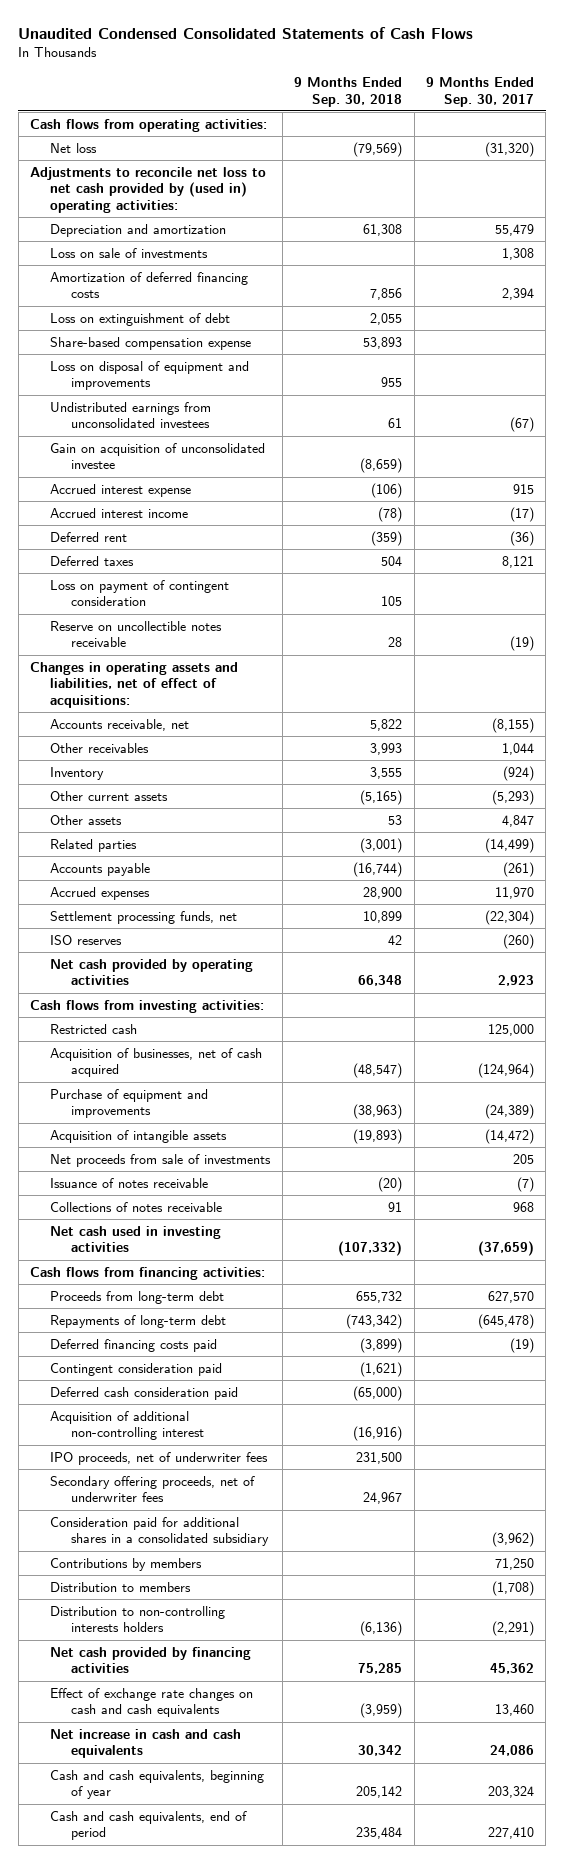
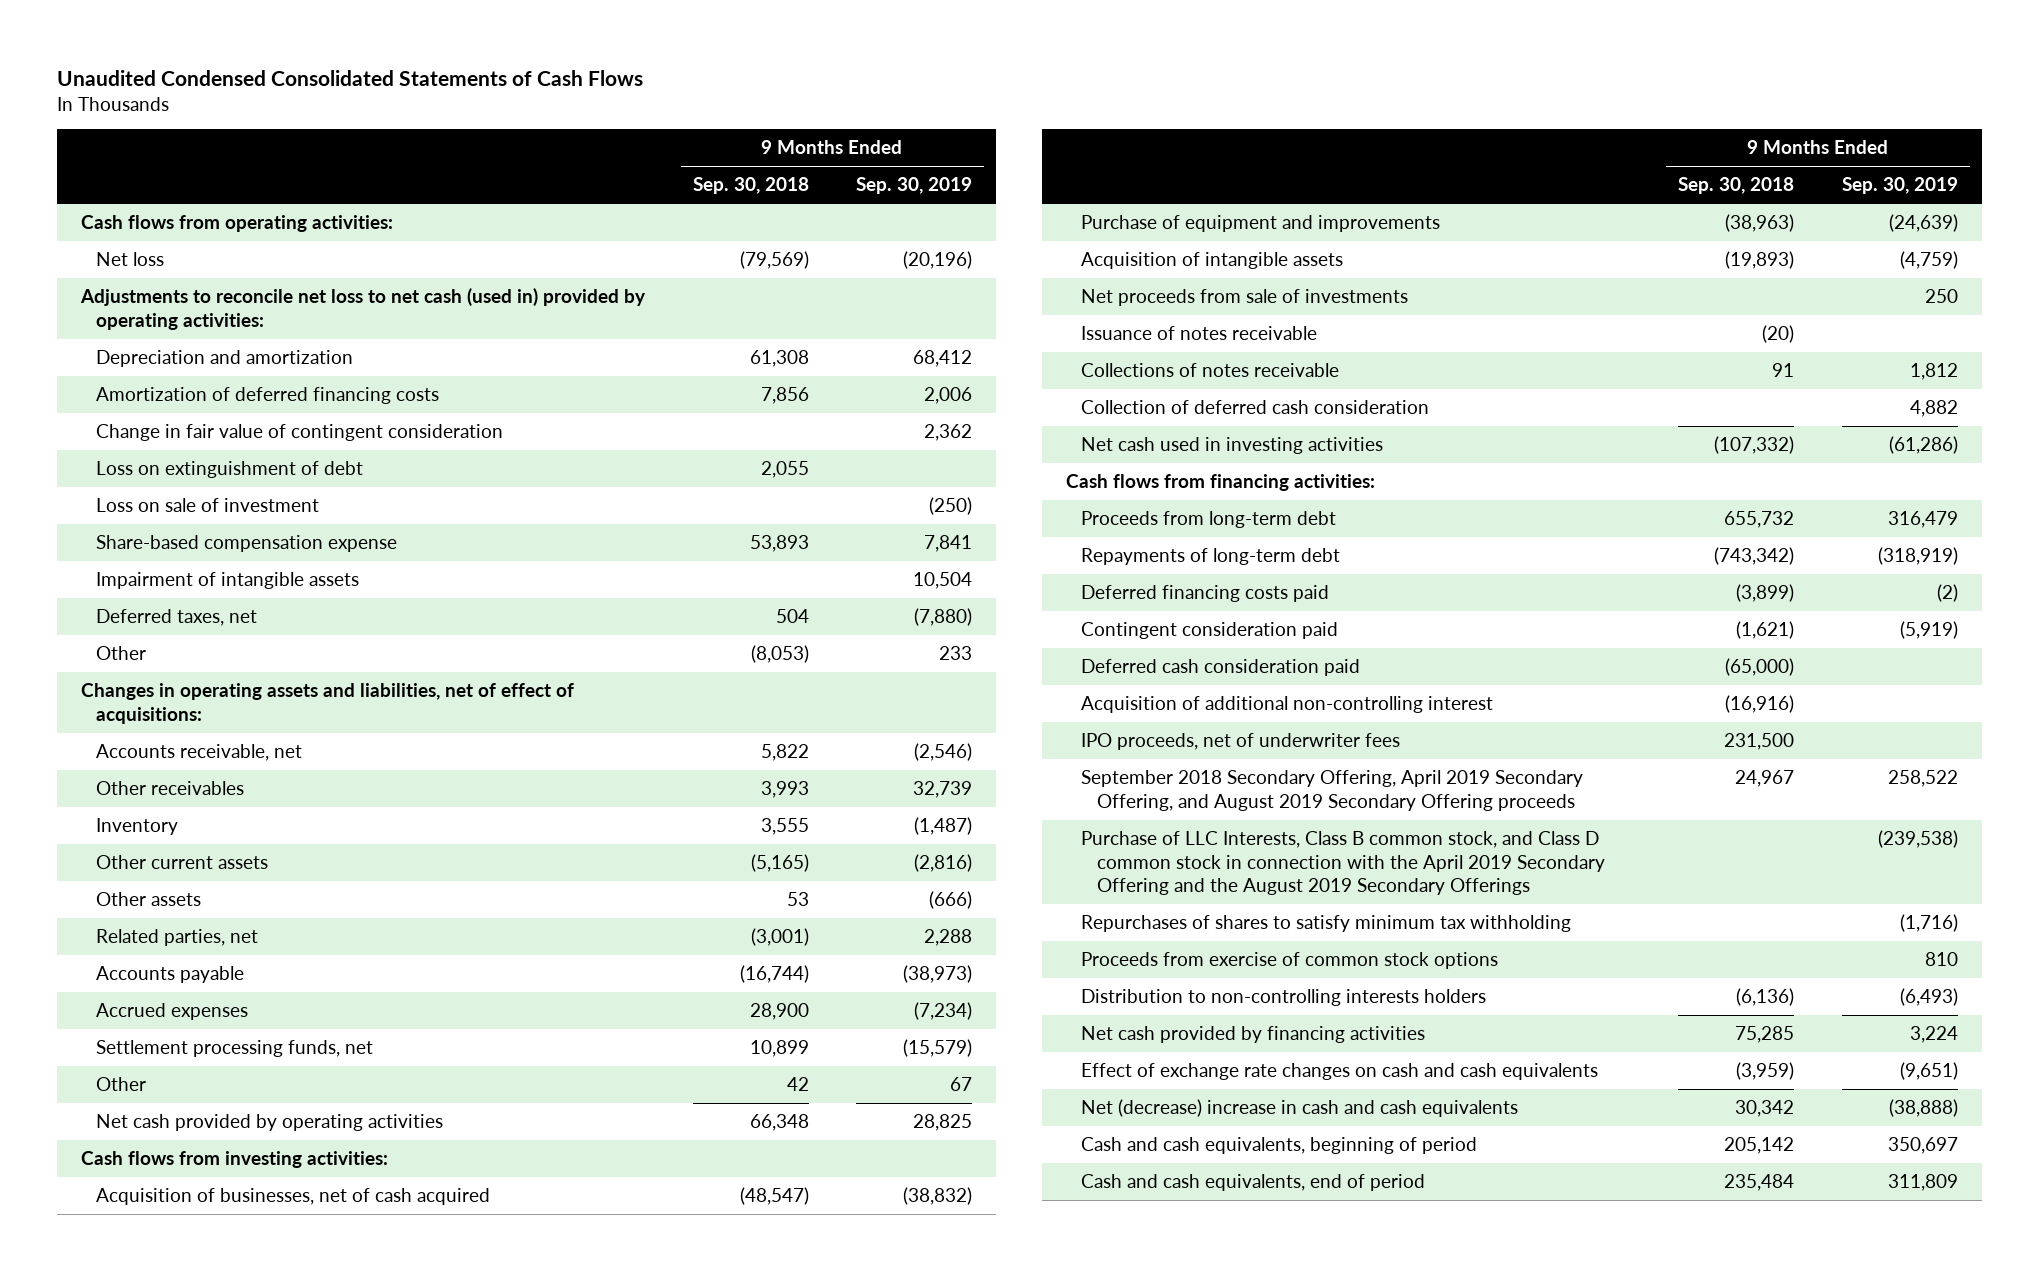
- | 9 Months Ended Sep. 30, 2018 | 9 Months Ended Sep. 30, 2017
+ | 9 Months Ended Sep. 30, 2018 | 9 Months Ended Sep. 30, 2019
- Adjustments to reconcile net loss to net cash provided by (used in) operating activities:
+ Adjustments to reconcile net loss to net cash (used in) provided by operating activities:
- Loss on sale of investments | | 1,308
+ Change in fair value of contingent consideration | | 2,362
+ Loss on sale of investment | | (250)
- Loss on disposal of equipment and improvements | 955 |
- Undistributed earnings from unconsolidated investees | 61 | (67)
- Gain on acquisition of unconsolidated investee | (8,659) |
- Accrued interest expense | (106) | 915
- Accrued interest income | (78) | (17)
- Deferred rent | (359) | (36)
- Deferred taxes | 504 | 8,121
- Loss on payment of contingent consideration | 105 |
- Reserve on uncollectible notes receivable | 28 | (19)
+ Impairment of intangible assets | | 10,504
+ Deferred taxes, net | 504 | (7,880)
+ Other | (8,053) | 233
- Related parties | (3,001) | (14,499)
+ Related parties, net | (3,001) | 2,288
- ISO reserves | 42 | (260)
+ Other | 42 | 67
- Restricted cash | | 125,000
+ Collection of deferred cash consideration | | 4,882
- Secondary offering proceeds, net of underwriter fees | 24,967 |
- Consideration paid for additional shares in a consolidated subsidiary | | (3,962)
- Contributions by members | | 71,250
- Distribution to members | | (1,708)
+ September 2018 Secondary Offering, April 2019 Secondary Offering, and August 2019 Secondary Offering proceeds | 24,967 | 258,522
+ Purchase of LLC Interests, Class B common stock, and Class D common stock in connection with the April 2019 Secondary Offering and the August 2019 Secondary Offerings | | (239,538)
+ Repurchases of shares to satisfy minimum tax withholding | | (1,716)
+ Proceeds from exercise of common stock options | | 810
- Net increase in cash and cash equivalents | 30,342 | 24,086
- Cash and cash equivalents, beginning of year | 205,142 | 203,324
+ Net (decrease) increase in cash and cash equivalents | 30,342 | (38,888)
+ Cash and cash equivalents, beginning of period | 205,142 | 350,697

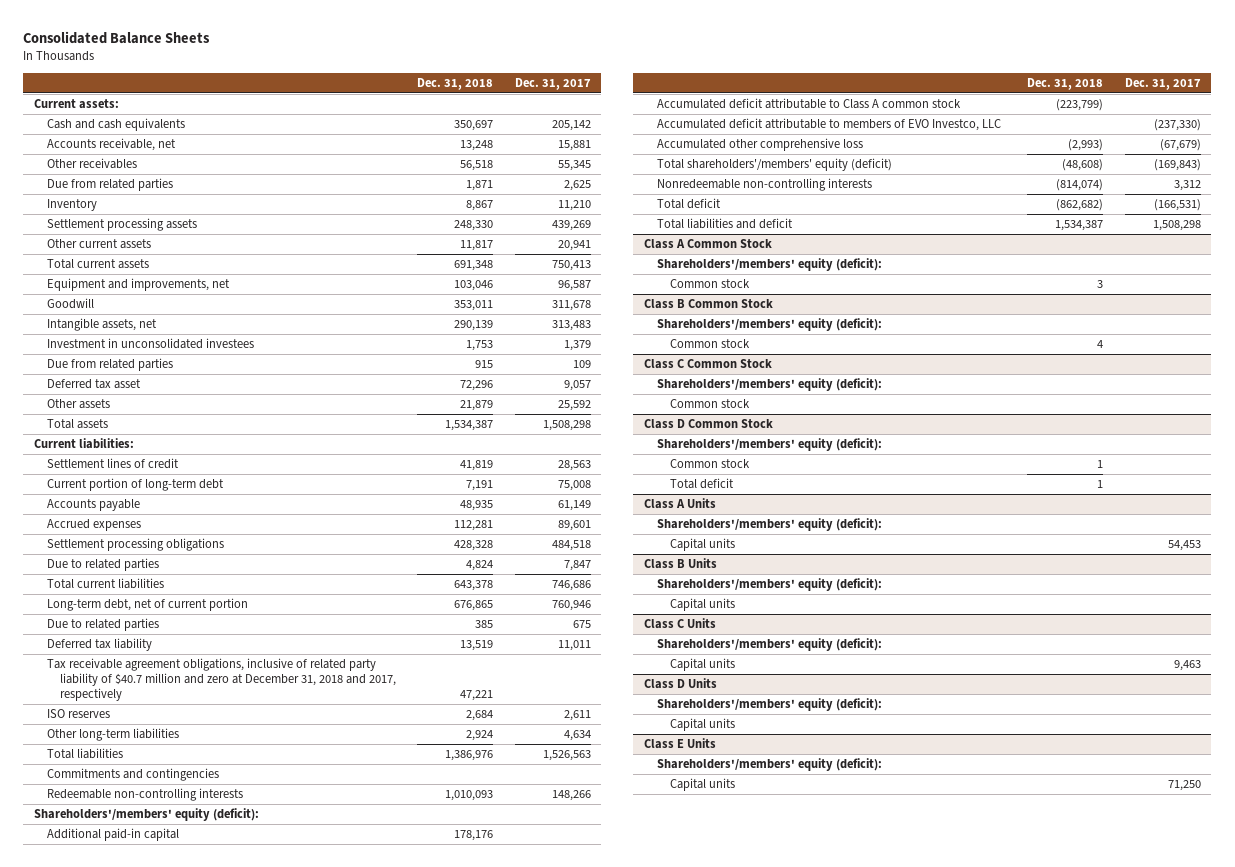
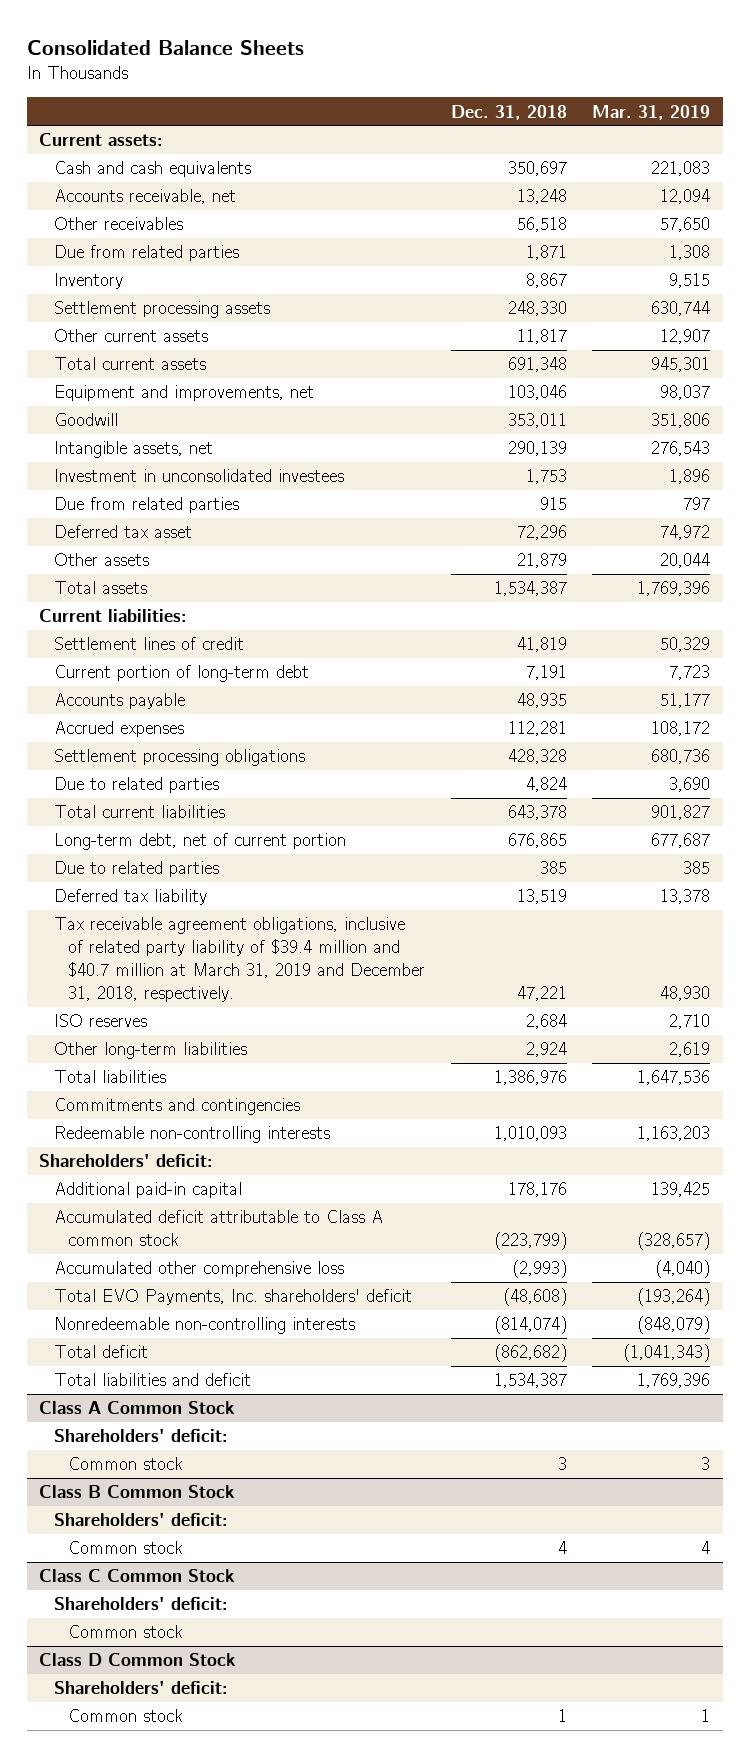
- | Dec. 31, 2018 | Dec. 31, 2017
+ | Dec. 31, 2018 | Mar. 31, 2019
- Tax receivable agreement obligations, inclusive of related party liability of $40.7 million and zero at December 31, 2018 and 2017, respectively | 47,221 |
+ Tax receivable agreement obligations, inclusive of related party liability of $39.4 million and $40.7 million at March 31, 2019 and December 31, 2018, respectively. | 47,221 | 48,930
- Shareholders'/members' equity (deficit):
+ Shareholders' deficit:
- Accumulated deficit attributable to members of EVO Investco, LLC | | (237,330)
- Total shareholders'/members' equity (deficit) | (48,608) | (169,843)
+ Total EVO Payments, Inc. shareholders' deficit | (48,608) | (193,264)
@ Class A Common Stock
- Shareholders'/members' equity (deficit):
+ Shareholders' deficit:
@ Class B Common Stock
- Shareholders'/members' equity (deficit):
+ Shareholders' deficit:
@ Class C Common Stock
- Shareholders'/members' equity (deficit):
+ Shareholders' deficit:
@ Class D Common Stock
- Shareholders'/members' equity (deficit):
+ Shareholders' deficit:
- Total deficit | 1 |
- Class A Units
- Shareholders'/members' equity (deficit):
- Capital units | | 54,453
- Class B Units
- Shareholders'/members' equity (deficit):
- Capital units
- Class C Units
- Shareholders'/members' equity (deficit):
- Capital units | | 9,463
- Class D Units
- Shareholders'/members' equity (deficit):
- Capital units
- Class E Units
- Shareholders'/members' equity (deficit):
- Capital units | | 71,250

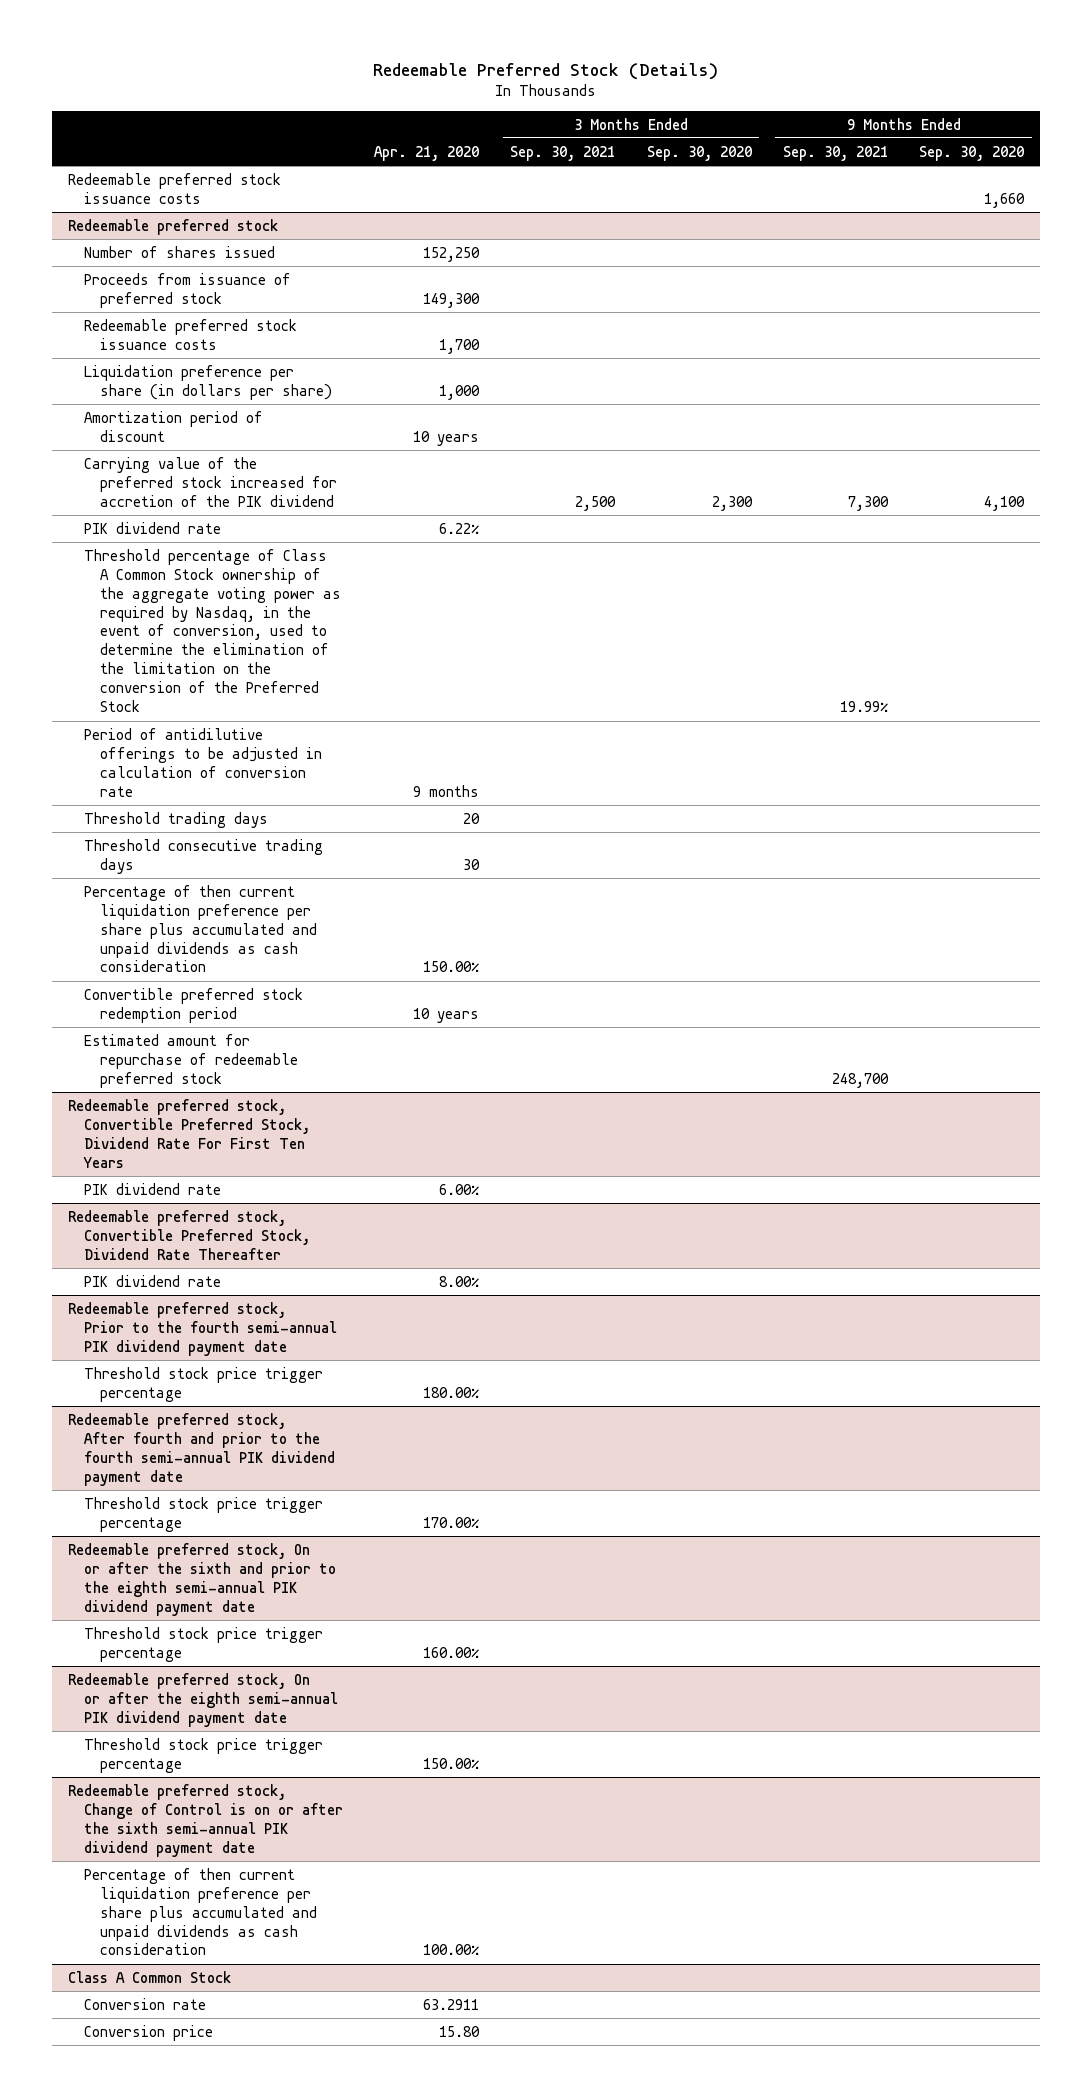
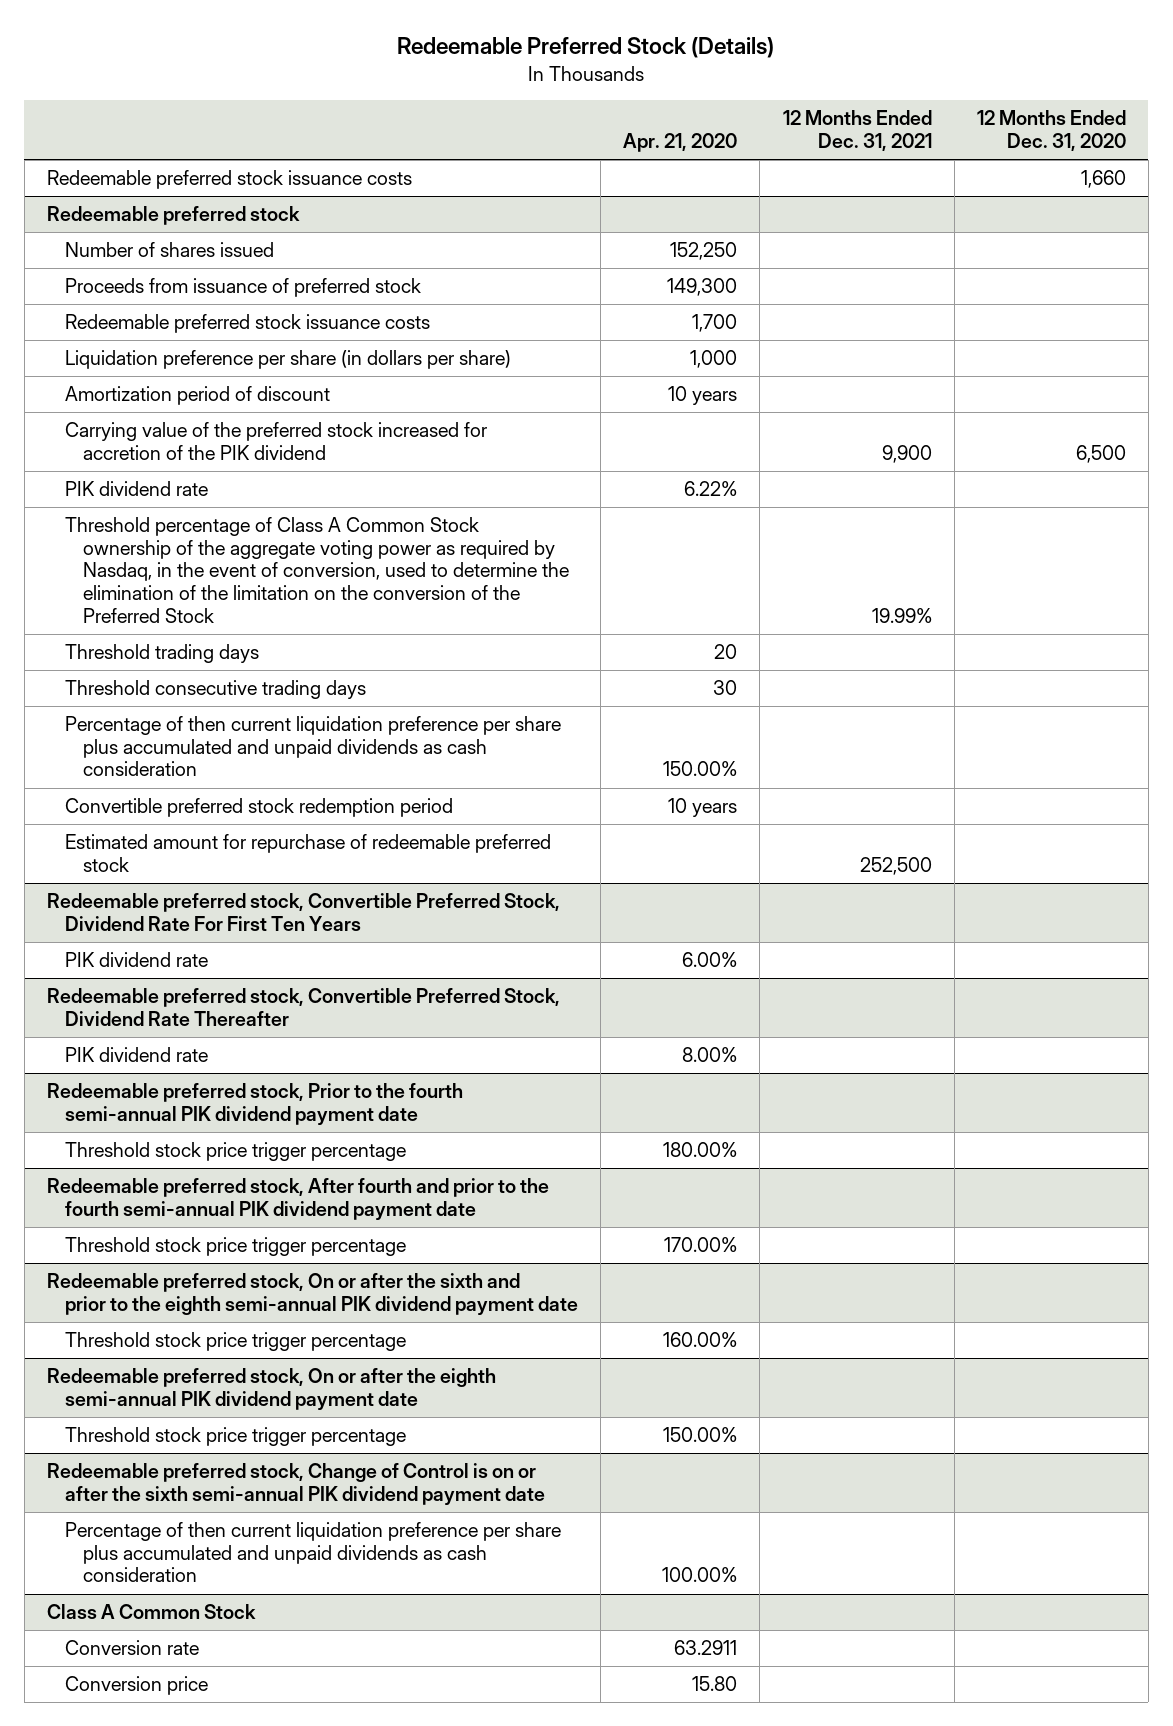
- | Apr. 21, 2020 | 3 Months Ended Sep. 30, 2021 | 3 Months Ended Sep. 30, 2020 | 9 Months Ended Sep. 30, 2021 | 9 Months Ended Sep. 30, 2020
+ | Apr. 21, 2020 | 12 Months Ended Dec. 31, 2021 | 12 Months Ended Dec. 31, 2020
@ Redeemable preferred stock
- Period of antidilutive offerings to be adjusted in calculation of conversion rate | 9 months | | | |

